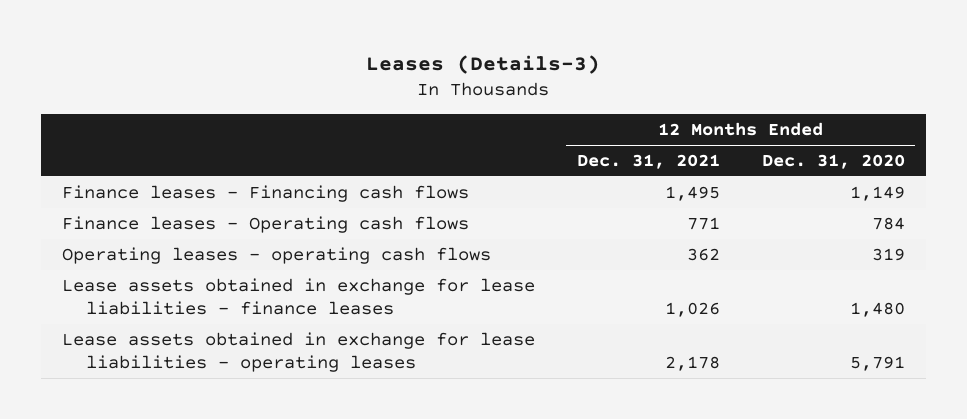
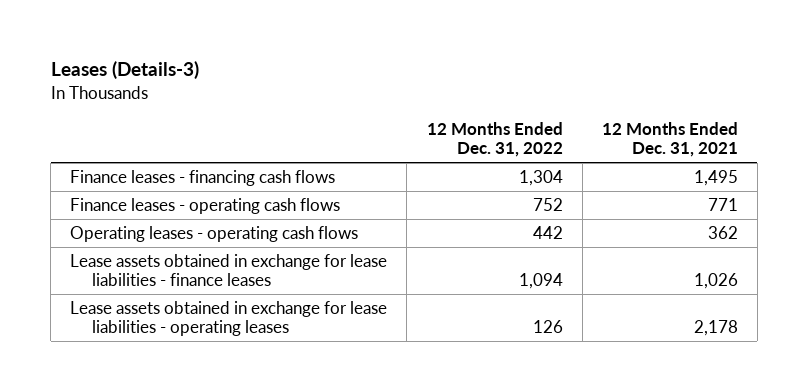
- | 12 Months Ended Dec. 31, 2021 | 12 Months Ended Dec. 31, 2020
+ | 12 Months Ended Dec. 31, 2022 | 12 Months Ended Dec. 31, 2021
- Finance leases - Financing cash flows | 1,495 | 1,149
- Finance leases - Operating cash flows | 771 | 784
+ Finance leases - financing cash flows | 1,304 | 1,495
+ Finance leases - operating cash flows | 752 | 771

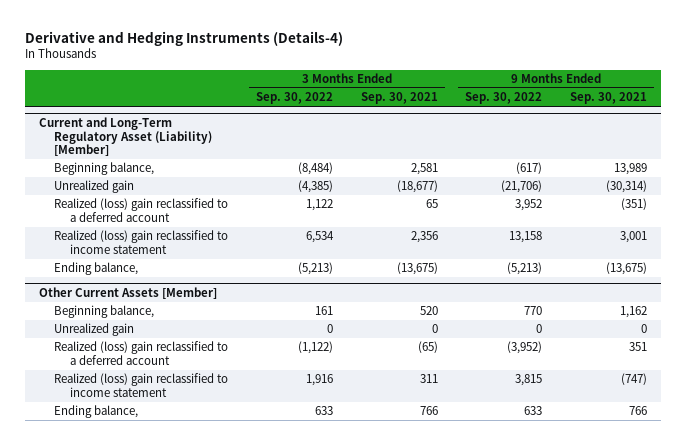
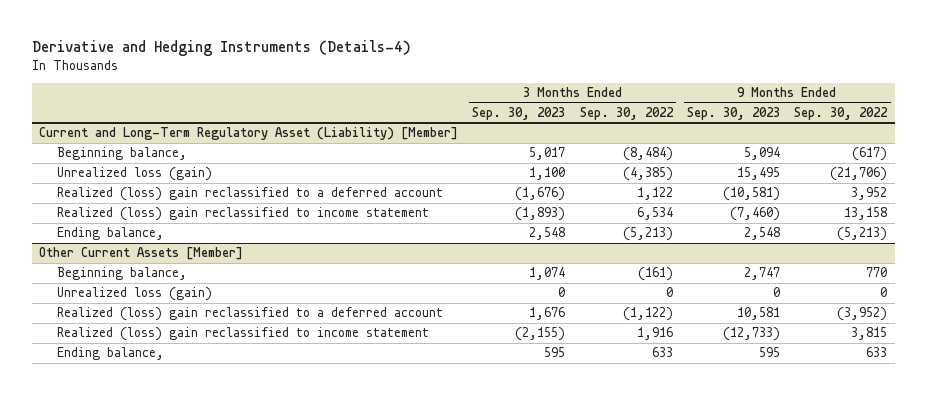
- | 3 Months Ended Sep. 30, 2022 | 3 Months Ended Sep. 30, 2021 | 9 Months Ended Sep. 30, 2022 | 9 Months Ended Sep. 30, 2021
+ | 3 Months Ended Sep. 30, 2023 | 3 Months Ended Sep. 30, 2022 | 9 Months Ended Sep. 30, 2023 | 9 Months Ended Sep. 30, 2022
@ Current and Long-Term Regulatory Asset (Liability) [Member]
- Unrealized gain | (4,385) | (18,677) | (21,706) | (30,314)
+ Unrealized loss (gain) | 1,100 | (4,385) | 15,495 | (21,706)
@ Other Current Assets [Member]
- Beginning balance, | 161 | 520 | 770 | 1,162
- Unrealized gain | 0 | 0 | 0 | 0
+ Beginning balance, | 1,074 | (161) | 2,747 | 770
+ Unrealized loss (gain) | 0 | 0 | 0 | 0

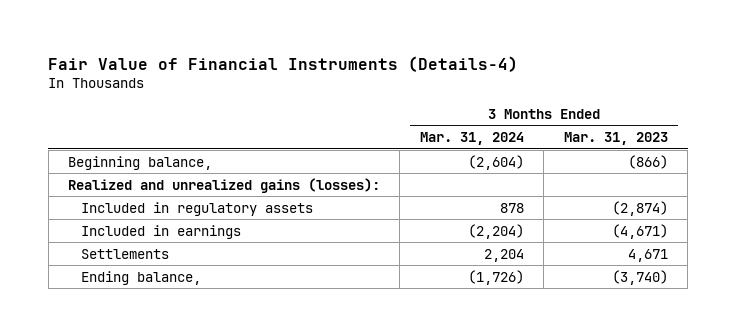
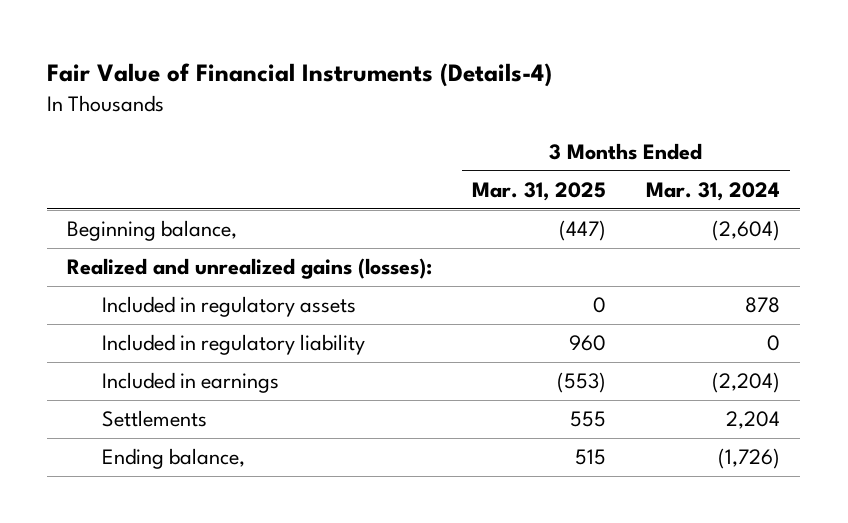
- | 3 Months Ended Mar. 31, 2024 | 3 Months Ended Mar. 31, 2023
+ | 3 Months Ended Mar. 31, 2025 | 3 Months Ended Mar. 31, 2024
+ Included in regulatory liability | 960 | 0

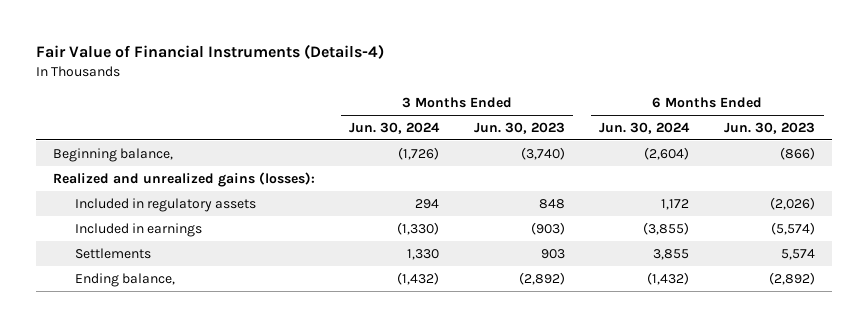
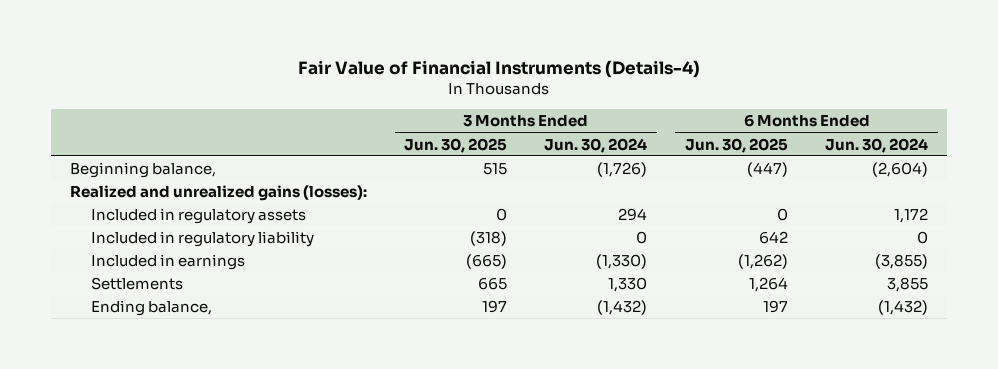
- | 3 Months Ended Jun. 30, 2024 | 3 Months Ended Jun. 30, 2023 | 6 Months Ended Jun. 30, 2024 | 6 Months Ended Jun. 30, 2023
+ | 3 Months Ended Jun. 30, 2025 | 3 Months Ended Jun. 30, 2024 | 6 Months Ended Jun. 30, 2025 | 6 Months Ended Jun. 30, 2024
+ Included in regulatory liability | (318) | 0 | 642 | 0

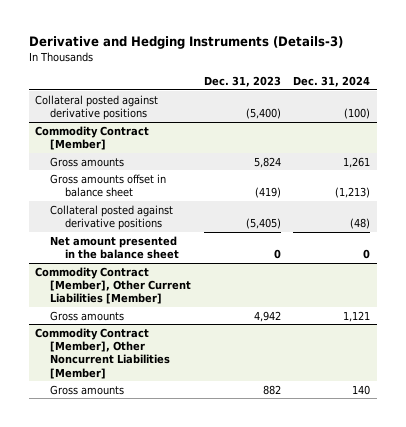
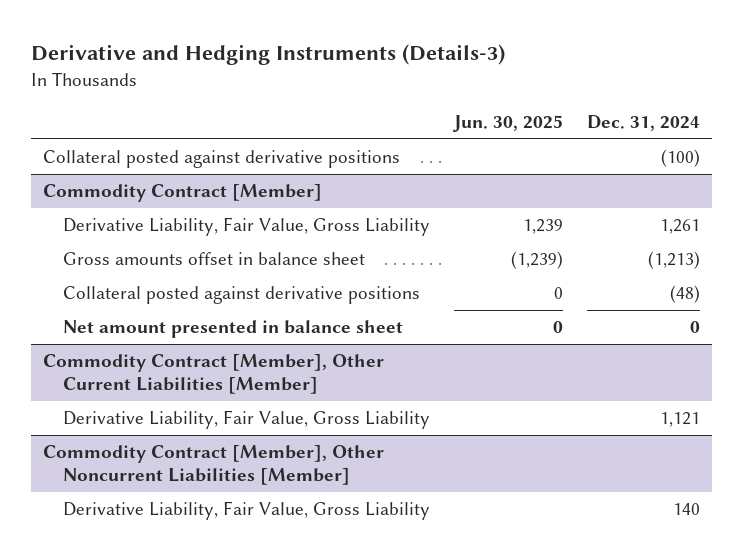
- | Dec. 31, 2023 | Dec. 31, 2024
+ | Jun. 30, 2025 | Dec. 31, 2024
@ Commodity Contract [Member]
- Gross amounts | 5,824 | 1,261
+ Derivative Liability, Fair Value, Gross Liability | 1,239 | 1,261
- Net amount presented in the balance sheet | 0 | 0
+ Net amount presented in balance sheet | 0 | 0
@ Commodity Contract [Member], Other Current Liabilities [Member]
- Gross amounts | 4,942 | 1,121
+ Derivative Liability, Fair Value, Gross Liability | | 1,121
@ Commodity Contract [Member], Other Noncurrent Liabilities [Member]
- Gross amounts | 882 | 140
+ Derivative Liability, Fair Value, Gross Liability | | 140

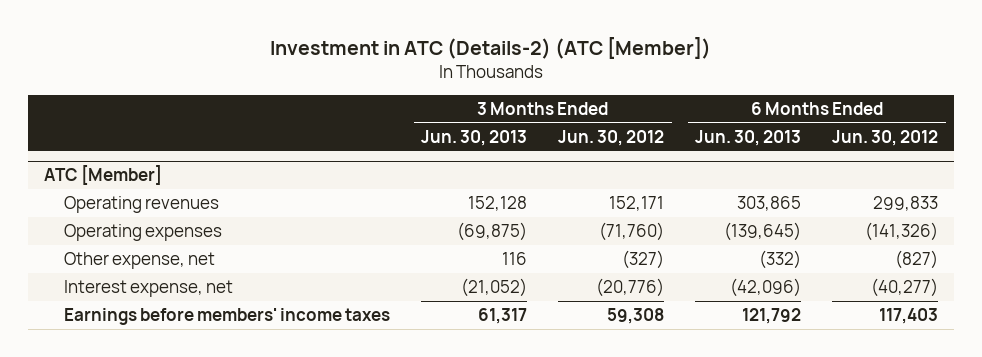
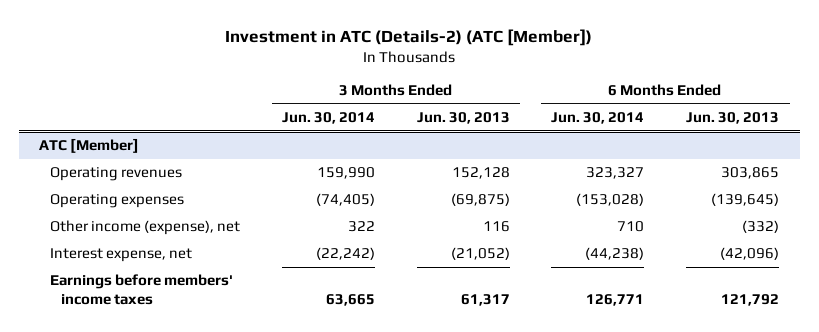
- | 3 Months Ended Jun. 30, 2013 | 3 Months Ended Jun. 30, 2012 | 6 Months Ended Jun. 30, 2013 | 6 Months Ended Jun. 30, 2012
+ | 3 Months Ended Jun. 30, 2014 | 3 Months Ended Jun. 30, 2013 | 6 Months Ended Jun. 30, 2014 | 6 Months Ended Jun. 30, 2013
@ ATC [Member]
- Other expense, net | 116 | (327) | (332) | (827)
+ Other income (expense), net | 322 | 116 | 710 | (332)

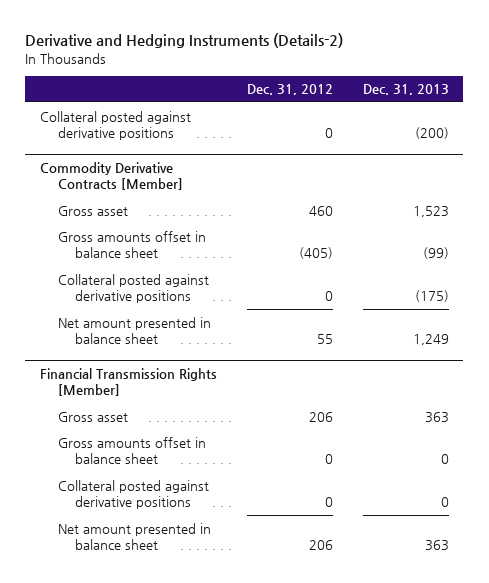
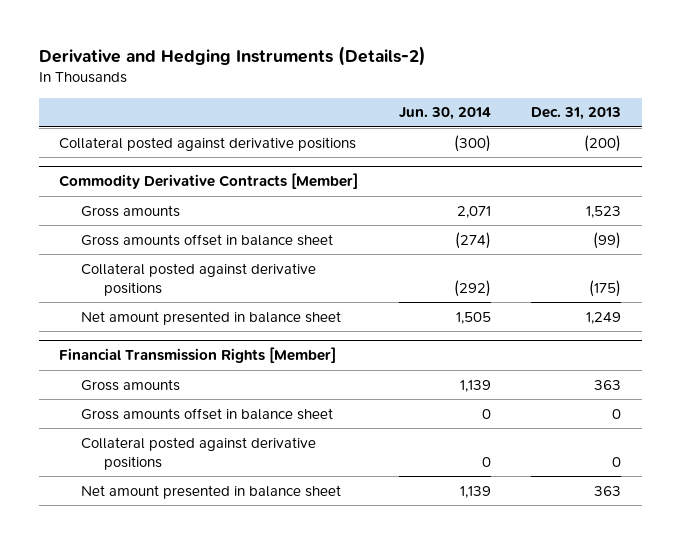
- | Dec. 31, 2012 | Dec. 31, 2013
+ | Jun. 30, 2014 | Dec. 31, 2013
@ Commodity Derivative Contracts [Member]
- Gross asset | 460 | 1,523
+ Gross amounts | 2,071 | 1,523
@ Financial Transmission Rights [Member]
- Gross asset | 206 | 363
+ Gross amounts | 1,139 | 363

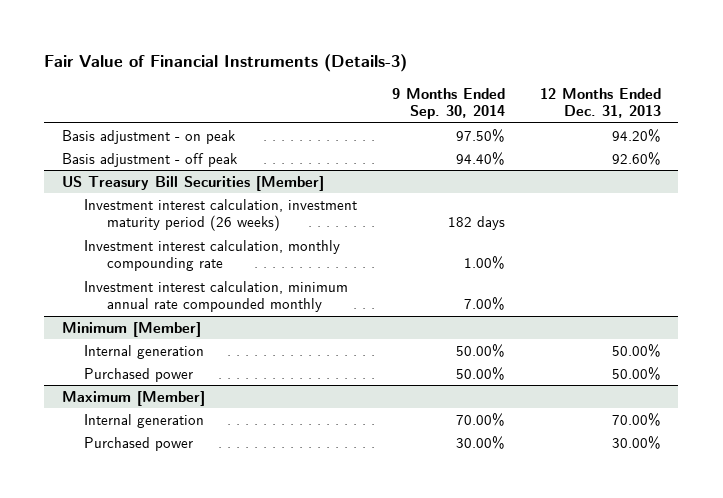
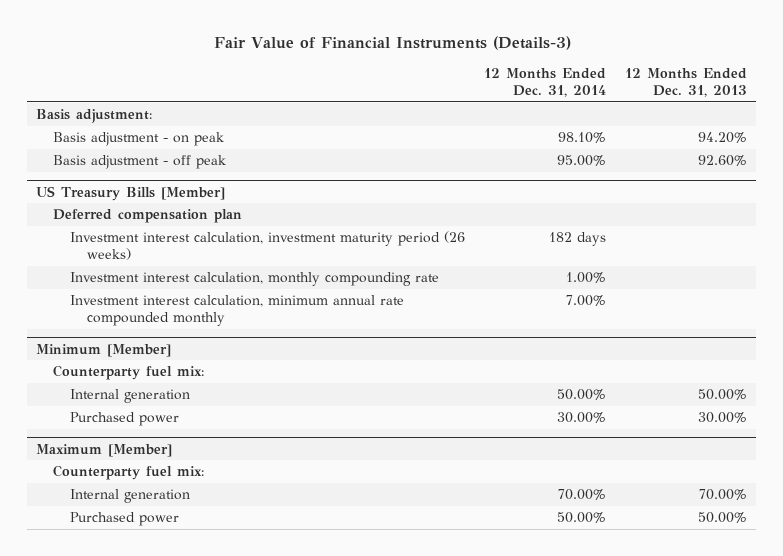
- | 9 Months Ended Sep. 30, 2014 | 12 Months Ended Dec. 31, 2013
+ | 12 Months Ended Dec. 31, 2014 | 12 Months Ended Dec. 31, 2013
+ Basis adjustment:
- US Treasury Bill Securities [Member]
+ US Treasury Bills [Member]
+ Deferred compensation plan
@ Minimum [Member]
+ Counterparty fuel mix:
- Purchased power | 50.00% | 50.00%
+ Purchased power | 30.00% | 30.00%
@ Maximum [Member]
+ Counterparty fuel mix:
- Purchased power | 30.00% | 30.00%
+ Purchased power | 50.00% | 50.00%

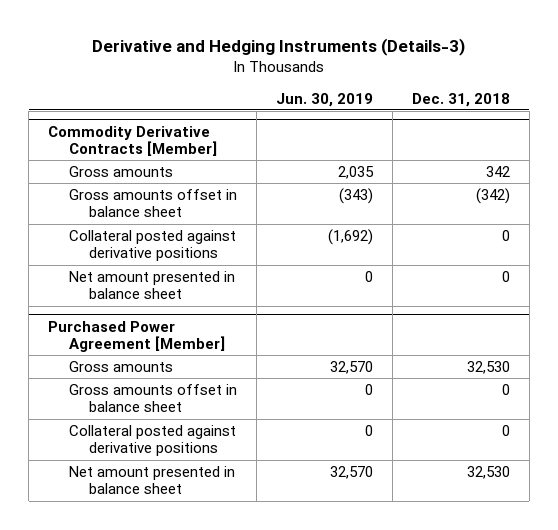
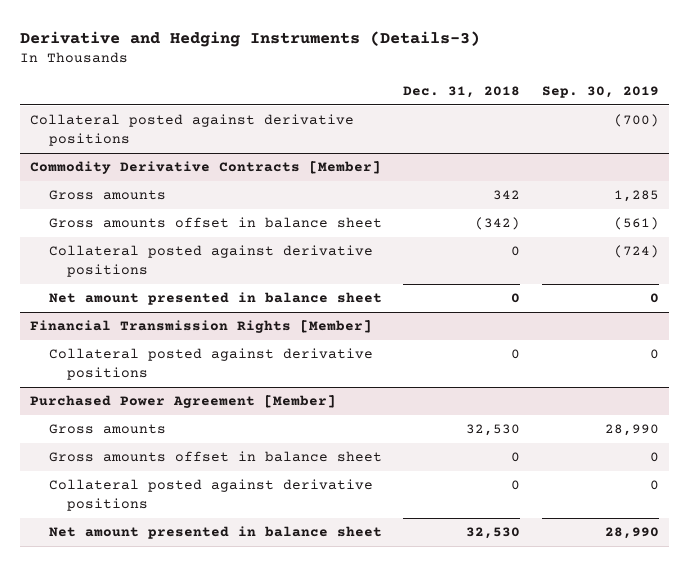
- | Jun. 30, 2019 | Dec. 31, 2018
+ | Dec. 31, 2018 | Sep. 30, 2019
+ Collateral posted against derivative positions | | (700)
+ Financial Transmission Rights [Member]
+ Collateral posted against derivative positions | 0 | 0

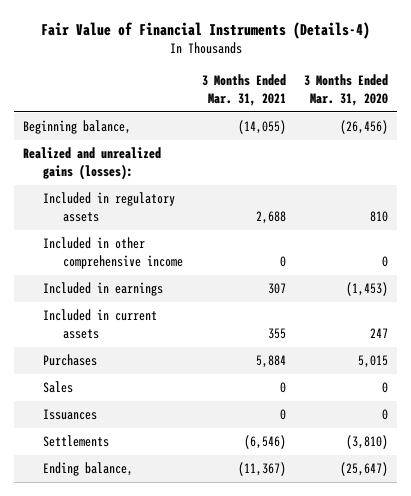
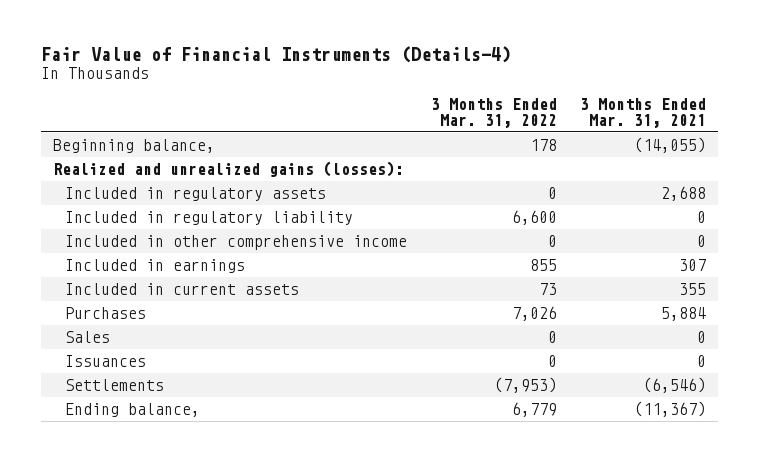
- | 3 Months Ended Mar. 31, 2021 | 3 Months Ended Mar. 31, 2020
+ | 3 Months Ended Mar. 31, 2022 | 3 Months Ended Mar. 31, 2021
+ Included in regulatory liability | 6,600 | 0

